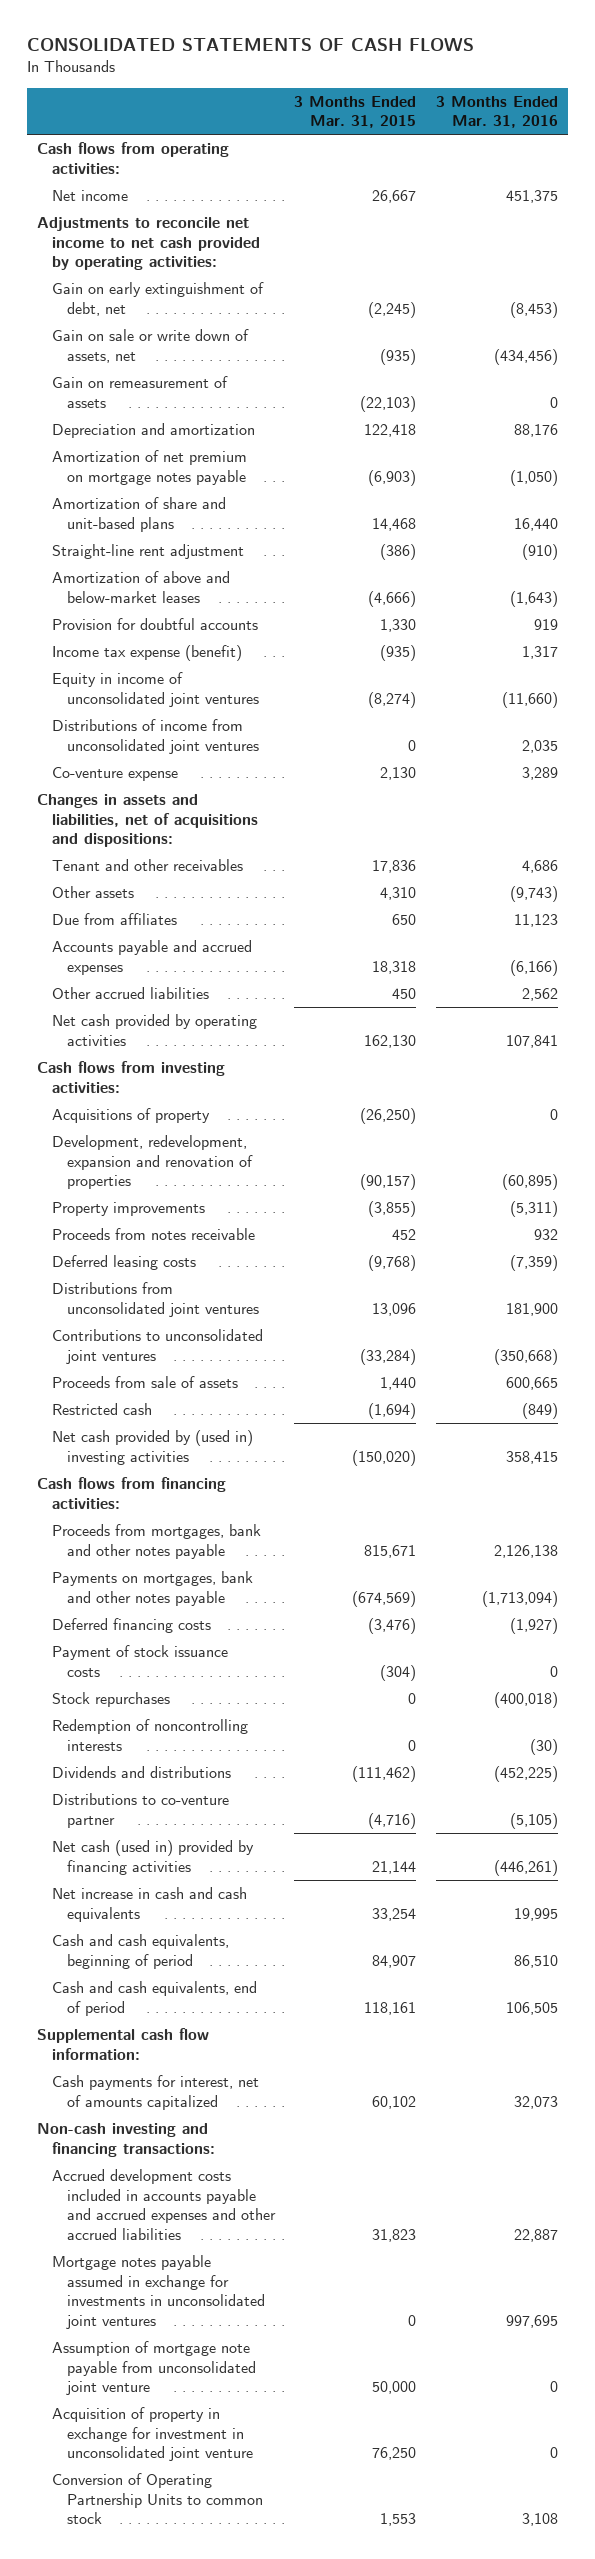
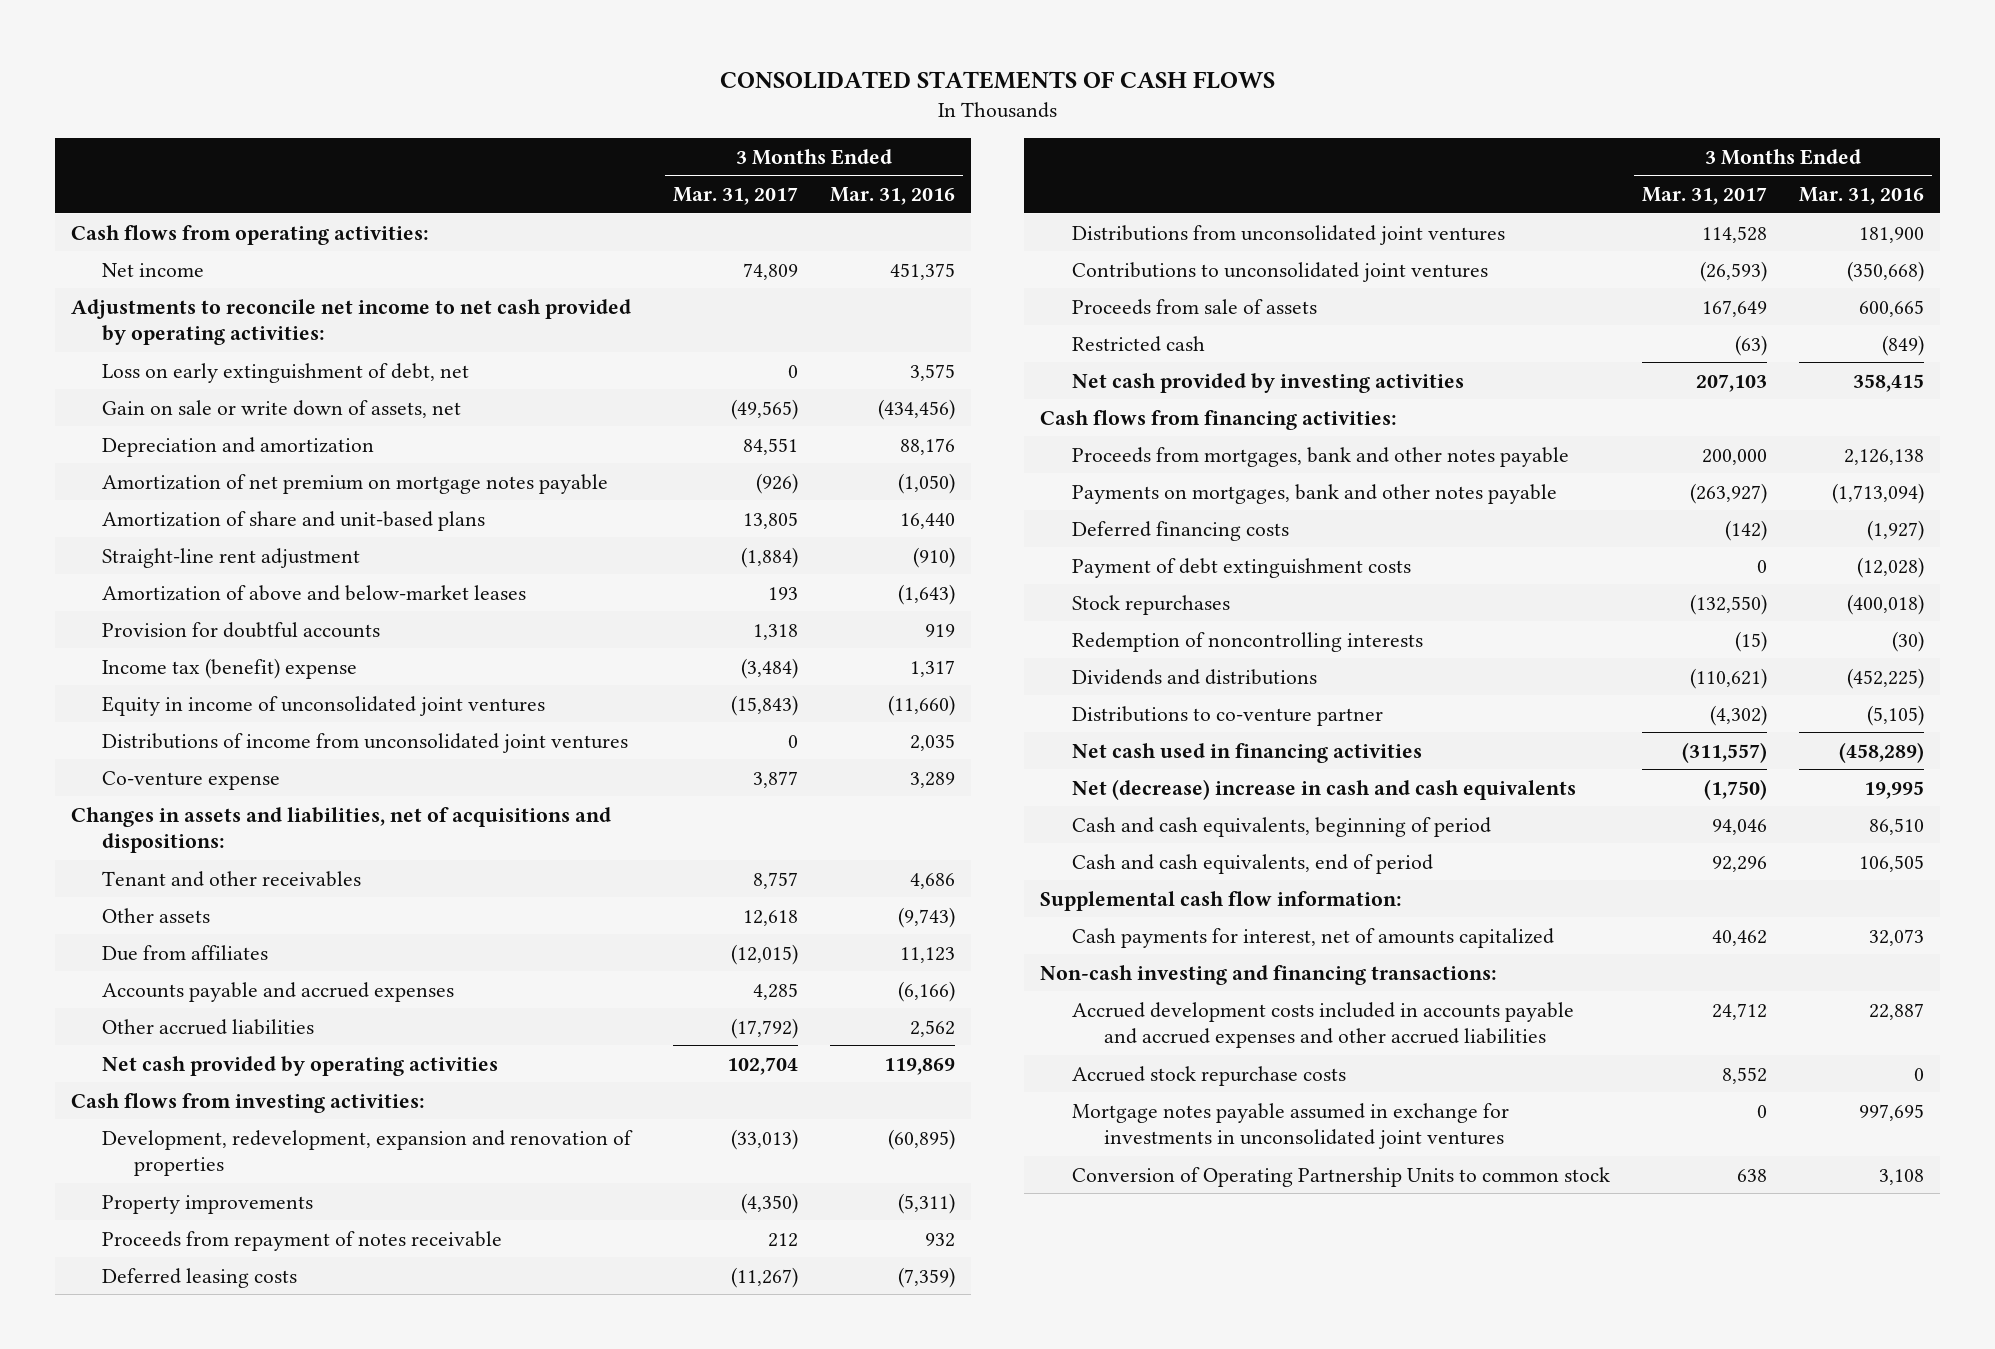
- | 3 Months Ended Mar. 31, 2015 | 3 Months Ended Mar. 31, 2016
+ | 3 Months Ended Mar. 31, 2017 | 3 Months Ended Mar. 31, 2016
- Gain on early extinguishment of debt, net | (2,245) | (8,453)
+ Loss on early extinguishment of debt, net | 0 | 3,575
- Gain on remeasurement of assets | (22,103) | 0
- Income tax expense (benefit) | (935) | 1,317
+ Income tax (benefit) expense | (3,484) | 1,317
- Net cash provided by operating activities | 162,130 | 107,841
+ Net cash provided by operating activities | 102,704 | 119,869
- Acquisitions of property | (26,250) | 0
- Proceeds from notes receivable | 452 | 932
+ Proceeds from repayment of notes receivable | 212 | 932
- Net cash provided by (used in) investing activities | (150,020) | 358,415
+ Net cash provided by investing activities | 207,103 | 358,415
- Payment of stock issuance costs | (304) | 0
+ Payment of debt extinguishment costs | 0 | (12,028)
- Net cash (used in) provided by financing activities | 21,144 | (446,261)
- Net increase in cash and cash equivalents | 33,254 | 19,995
+ Net cash used in financing activities | (311,557) | (458,289)
+ Net (decrease) increase in cash and cash equivalents | (1,750) | 19,995
+ Accrued stock repurchase costs | 8,552 | 0
- Assumption of mortgage note payable from unconsolidated joint venture | 50,000 | 0
- Acquisition of property in exchange for investment in unconsolidated joint venture | 76,250 | 0

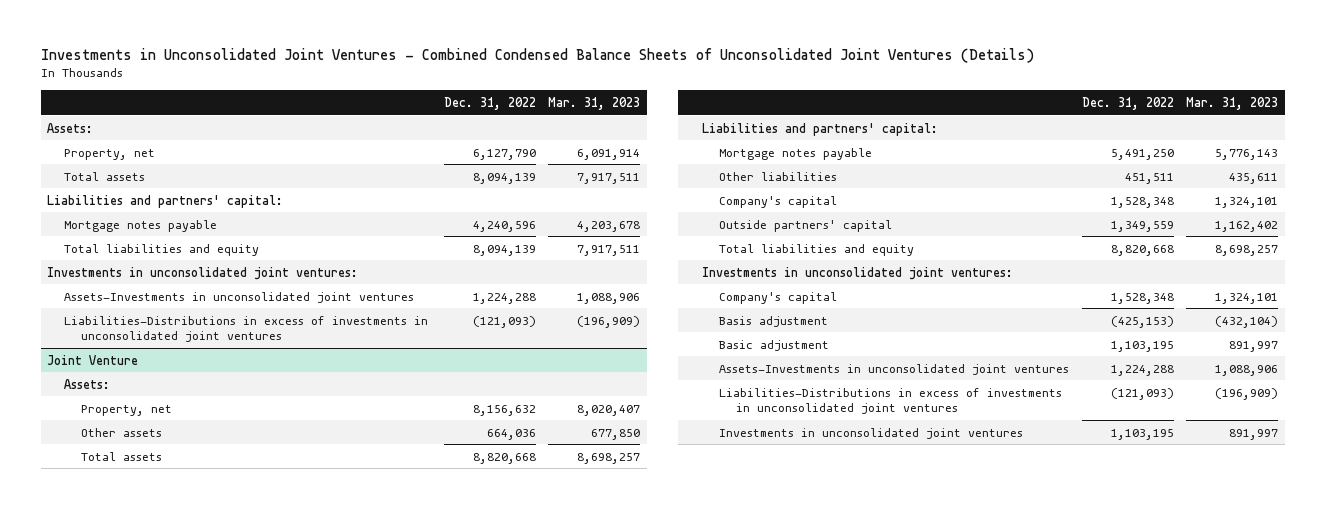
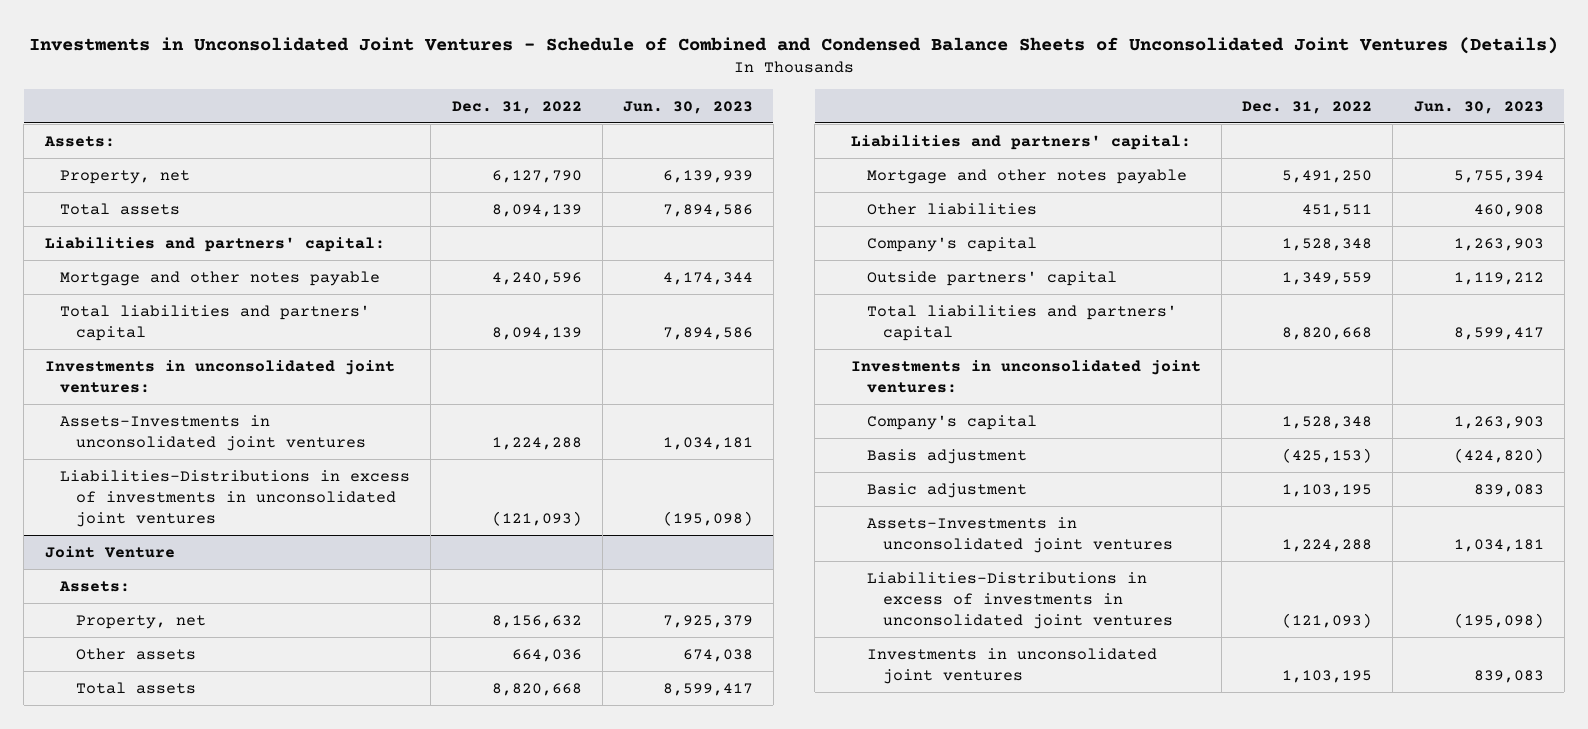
- Investments in Unconsolidated Joint Ventures - Combined Condensed Balance Sheets of Unconsolidated Joint Ventures (Details)
+ Investments in Unconsolidated Joint Ventures - Schedule of Combined and Condensed Balance Sheets of Unconsolidated Joint Ventures (Details)
- | Dec. 31, 2022 | Mar. 31, 2023
+ | Dec. 31, 2022 | Jun. 30, 2023
- Mortgage notes payable | 4,240,596 | 4,203,678
- Total liabilities and equity | 8,094,139 | 7,917,511
+ Mortgage and other notes payable | 4,240,596 | 4,174,344
+ Total liabilities and partners' capital | 8,094,139 | 7,894,586
@ Joint Venture
- Mortgage notes payable | 5,491,250 | 5,776,143
+ Mortgage and other notes payable | 5,491,250 | 5,755,394
- Total liabilities and equity | 8,820,668 | 8,698,257
+ Total liabilities and partners' capital | 8,820,668 | 8,599,417

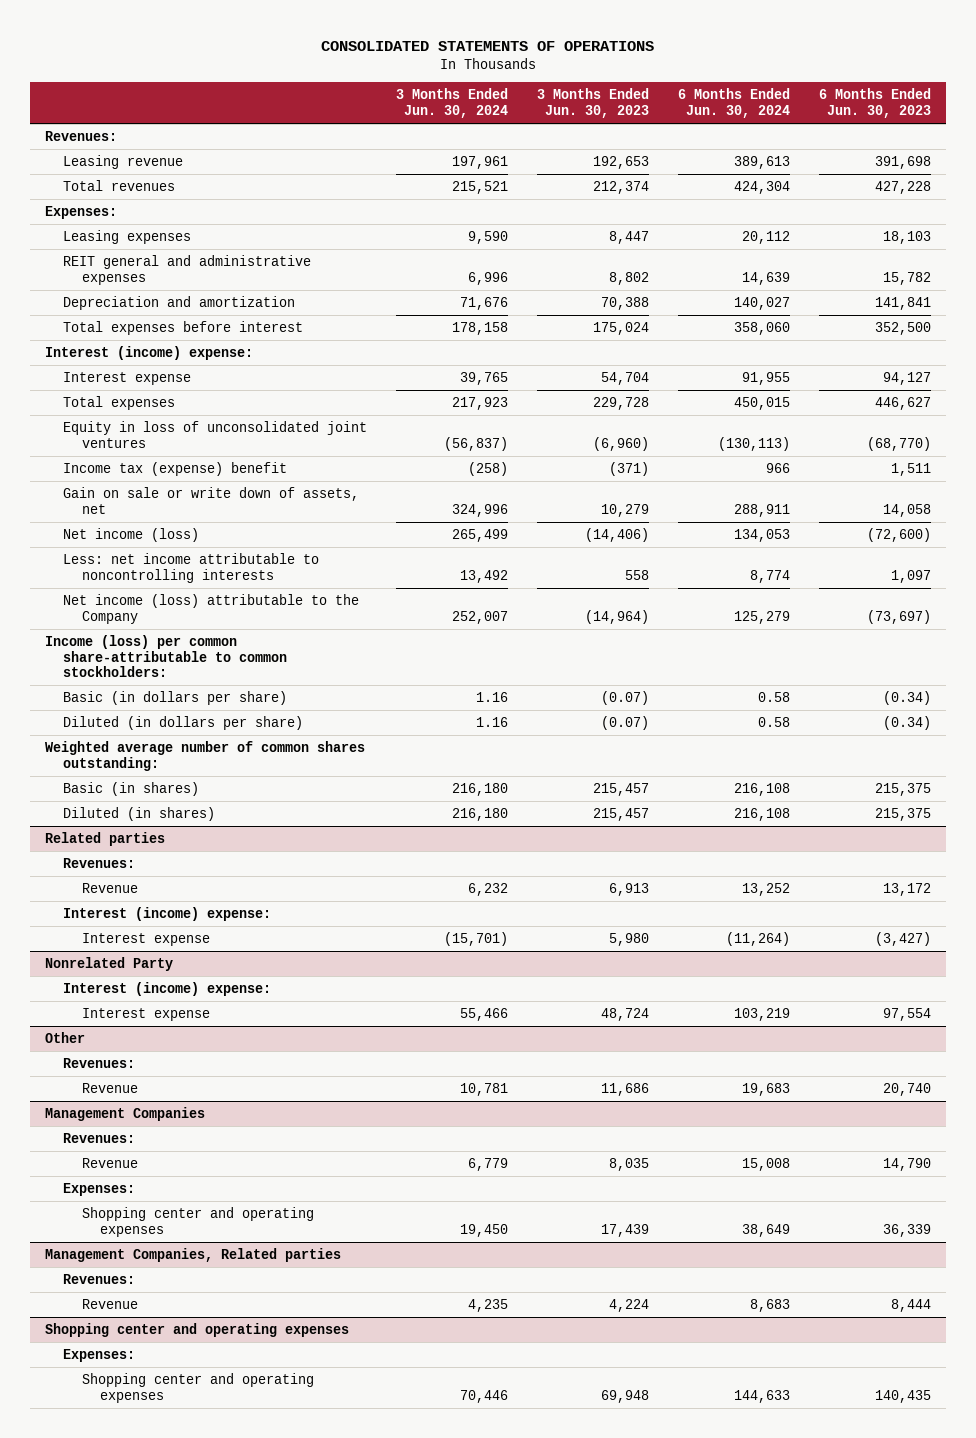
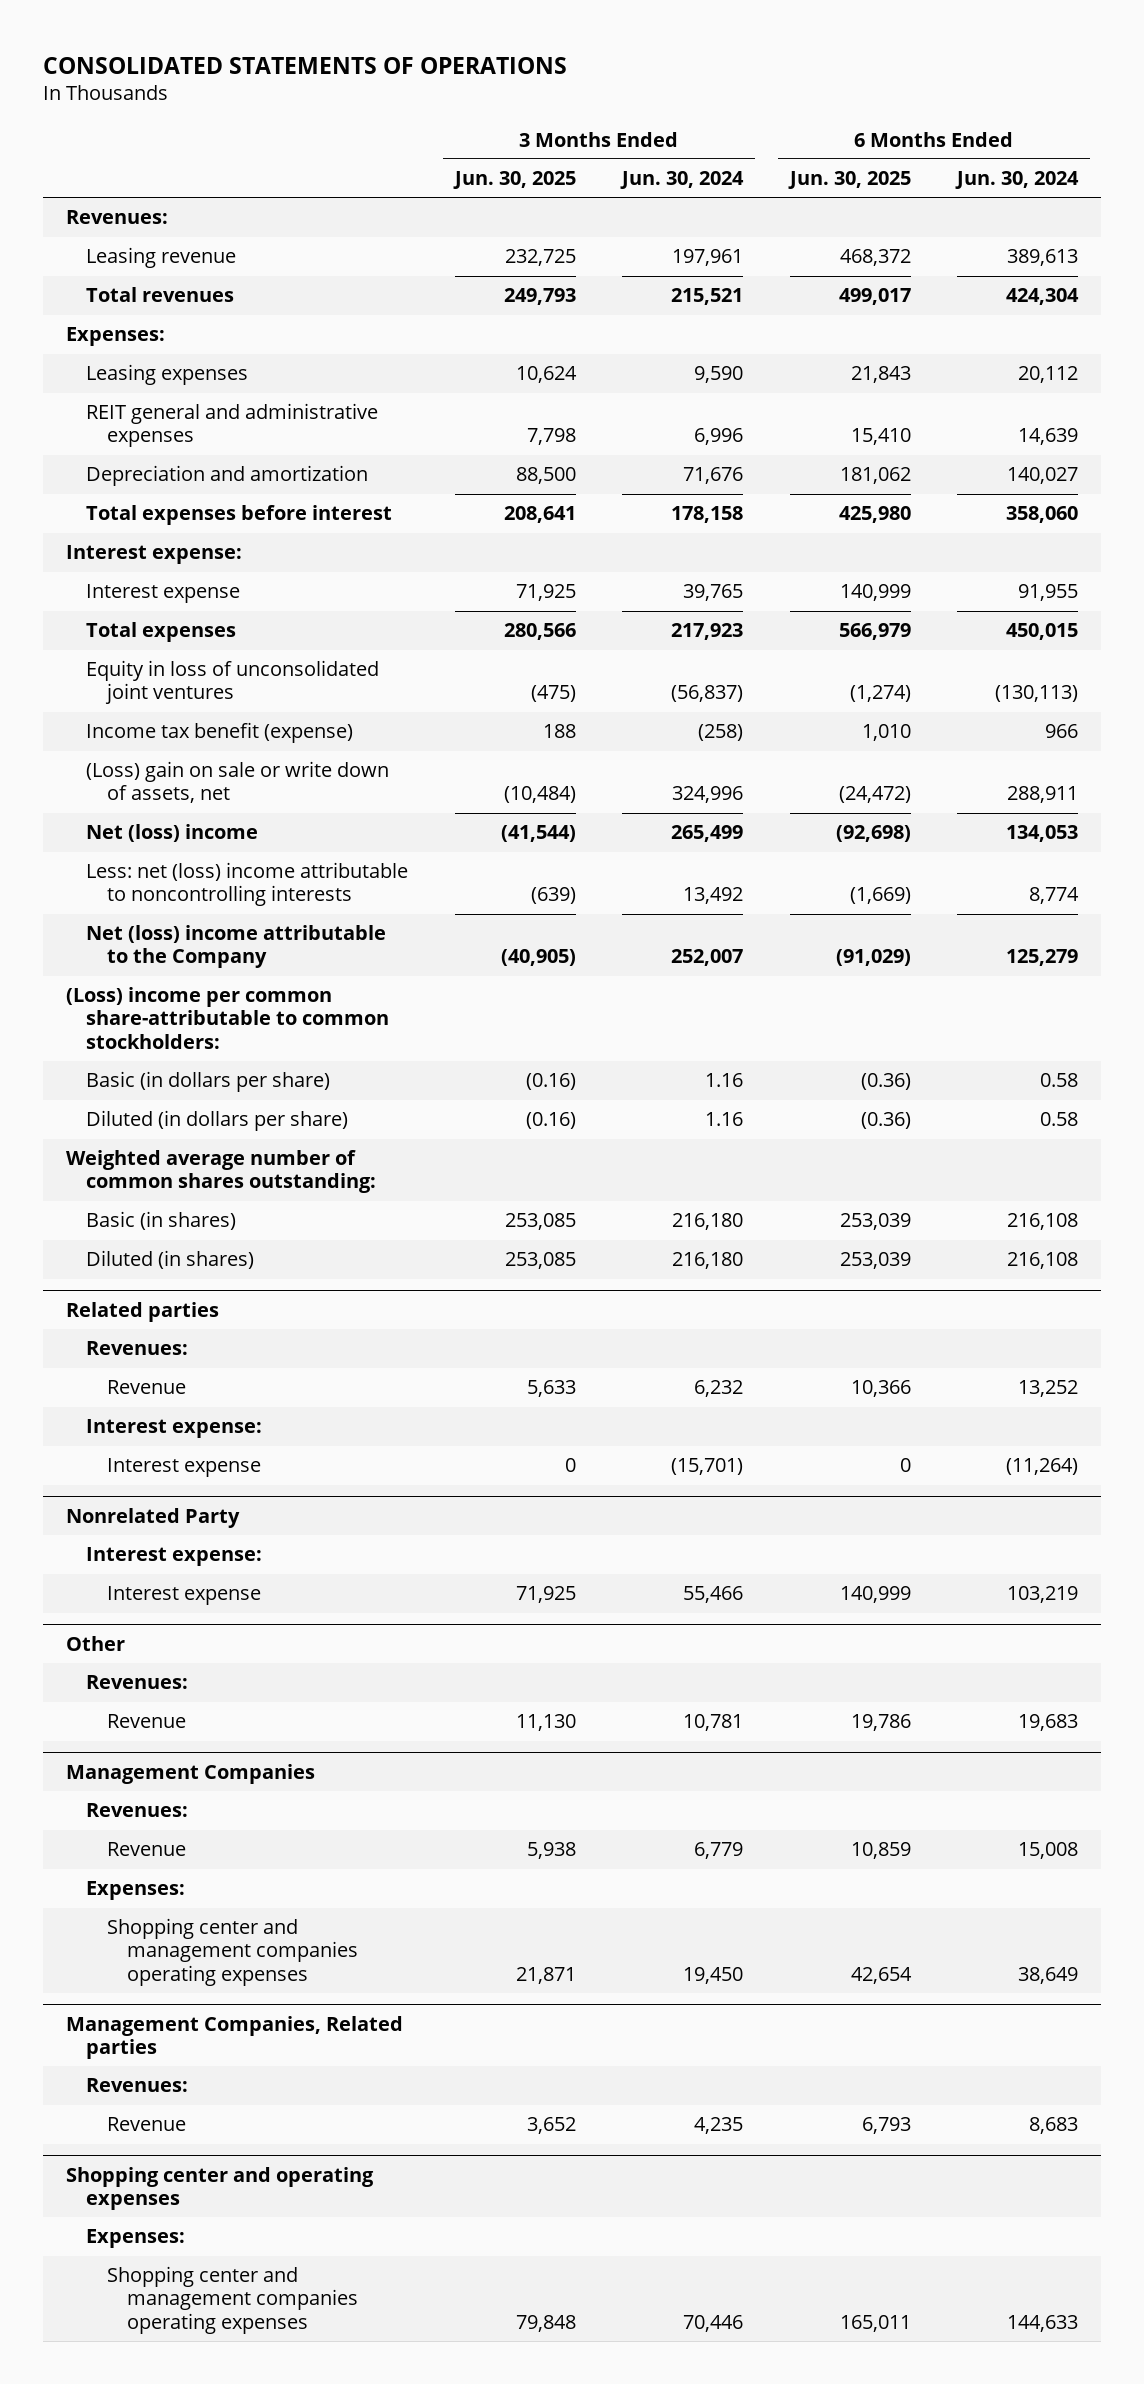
- | 3 Months Ended Jun. 30, 2024 | 3 Months Ended Jun. 30, 2023 | 6 Months Ended Jun. 30, 2024 | 6 Months Ended Jun. 30, 2023
+ | 3 Months Ended Jun. 30, 2025 | 3 Months Ended Jun. 30, 2024 | 6 Months Ended Jun. 30, 2025 | 6 Months Ended Jun. 30, 2024
- Interest (income) expense:
+ Interest expense:
- Income tax (expense) benefit | (258) | (371) | 966 | 1,511
- Gain on sale or write down of assets, net | 324,996 | 10,279 | 288,911 | 14,058
- Net income (loss) | 265,499 | (14,406) | 134,053 | (72,600)
- Less: net income attributable to noncontrolling interests | 13,492 | 558 | 8,774 | 1,097
- Net income (loss) attributable to the Company | 252,007 | (14,964) | 125,279 | (73,697)
- Income (loss) per common share-attributable to common stockholders:
+ Income tax benefit (expense) | 188 | (258) | 1,010 | 966
+ (Loss) gain on sale or write down of assets, net | (10,484) | 324,996 | (24,472) | 288,911
+ Net (loss) income | (41,544) | 265,499 | (92,698) | 134,053
+ Less: net (loss) income attributable to noncontrolling interests | (639) | 13,492 | (1,669) | 8,774
+ Net (loss) income attributable to the Company | (40,905) | 252,007 | (91,029) | 125,279
+ (Loss) income per common share-attributable to common stockholders:
@ Related parties
- Interest (income) expense:
+ Interest expense:
@ Nonrelated Party
- Interest (income) expense:
+ Interest expense:
@ Management Companies
- Shopping center and operating expenses | 19,450 | 17,439 | 38,649 | 36,339
+ Shopping center and management companies operating expenses | 21,871 | 19,450 | 42,654 | 38,649
@ Shopping center and operating expenses
- Shopping center and operating expenses | 70,446 | 69,948 | 144,633 | 140,435
+ Shopping center and management companies operating expenses | 79,848 | 70,446 | 165,011 | 144,633

